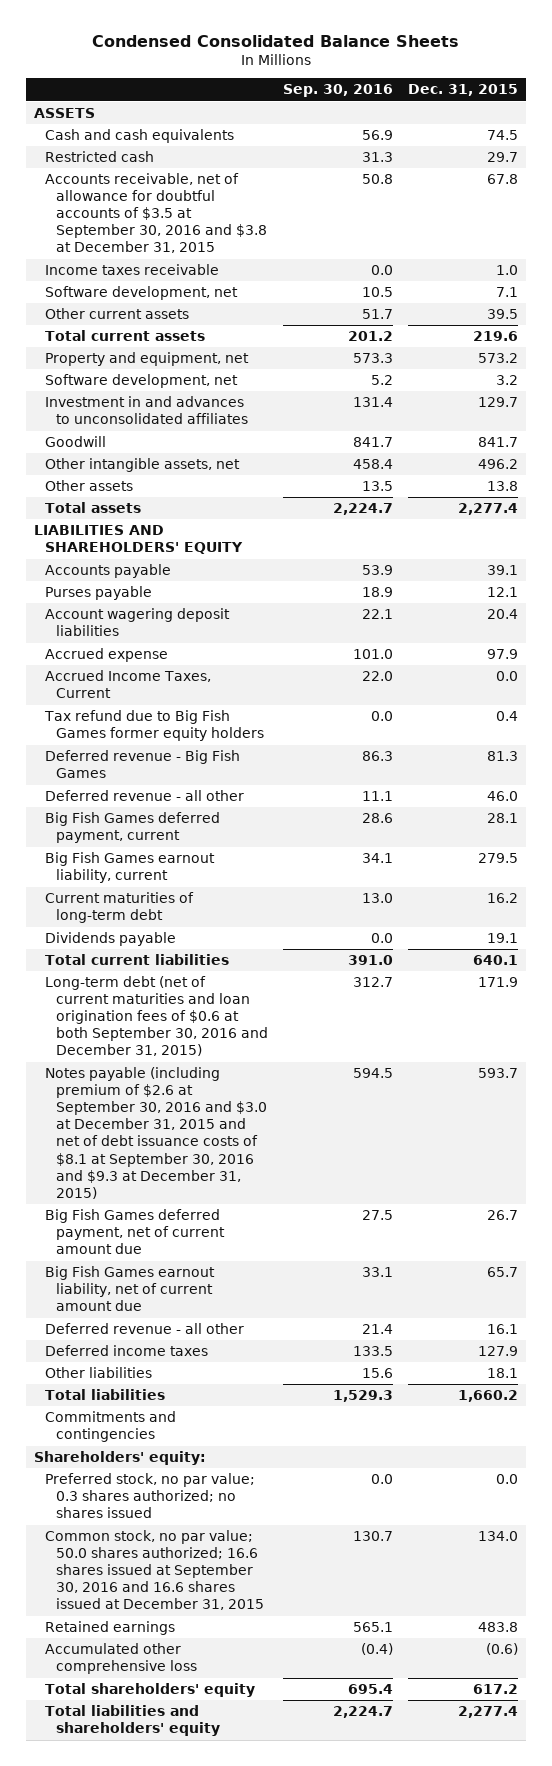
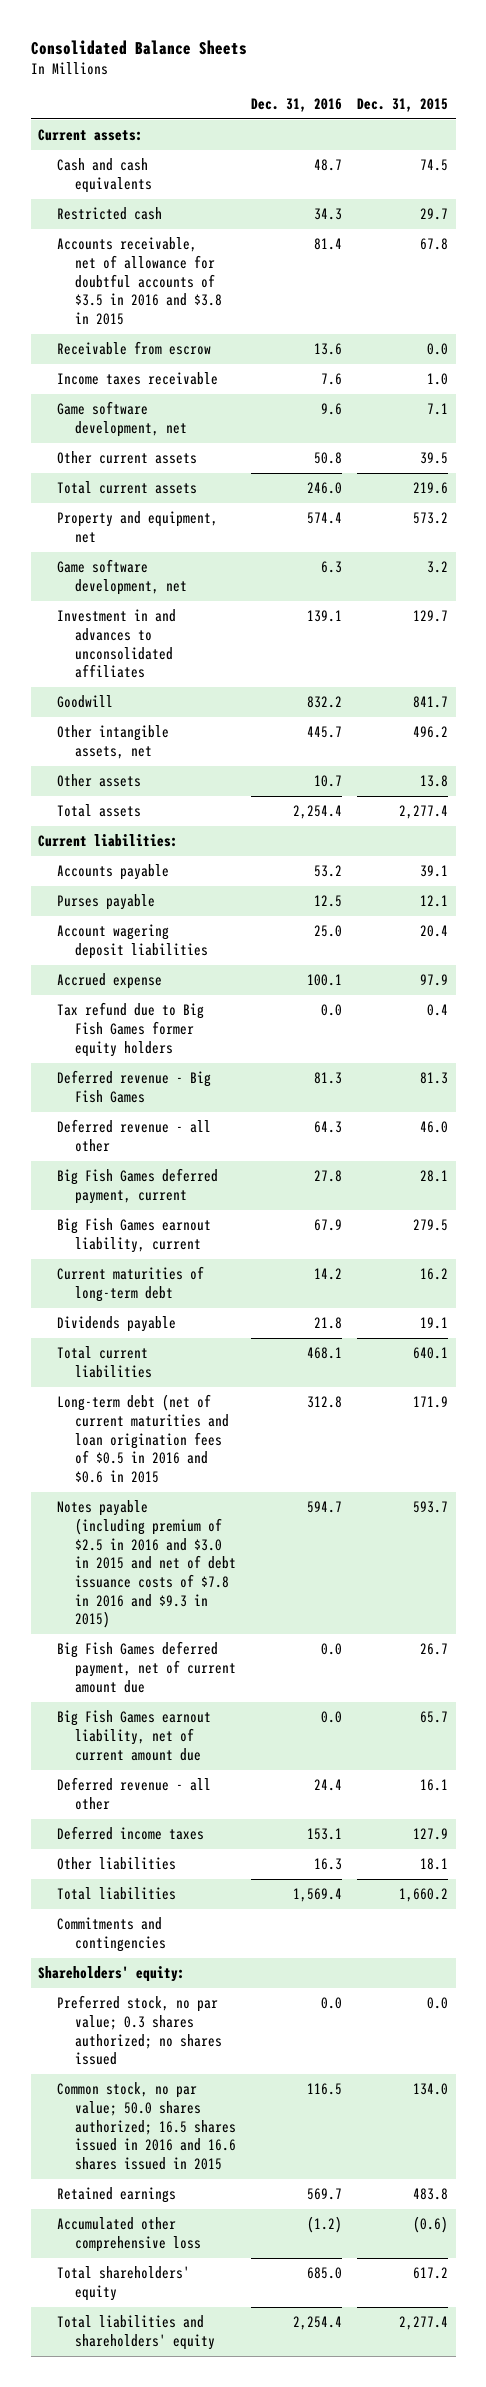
- Condensed Consolidated Balance Sheets
+ Consolidated Balance Sheets
- | Sep. 30, 2016 | Dec. 31, 2015
+ | Dec. 31, 2016 | Dec. 31, 2015
- ASSETS
+ Current assets:
- Accounts receivable, net of allowance for doubtful accounts of $3.5 at September 30, 2016 and $3.8 at December 31, 2015 | 50.8 | 67.8
+ Accounts receivable, net of allowance for doubtful accounts of $3.5 in 2016 and $3.8 in 2015 | 81.4 | 67.8
+ Receivable from escrow | 13.6 | 0.0
- Software development, net | 10.5 | 7.1
+ Game software development, net | 9.6 | 7.1
- Software development, net | 5.2 | 3.2
+ Game software development, net | 6.3 | 3.2
- LIABILITIES AND SHAREHOLDERS' EQUITY
+ Current liabilities:
- Accrued Income Taxes, Current | 22.0 | 0.0
- Long-term debt (net of current maturities and loan origination fees of $0.6 at both September 30, 2016 and December 31, 2015) | 312.7 | 171.9
- Notes payable (including premium of $2.6 at September 30, 2016 and $3.0 at December 31, 2015 and net of debt issuance costs of $8.1 at September 30, 2016 and $9.3 at December 31, 2015) | 594.5 | 593.7
+ Long-term debt (net of current maturities and loan origination fees of $0.5 in 2016 and $0.6 in 2015 | 312.8 | 171.9
+ Notes payable (including premium of $2.5 in 2016 and $3.0 in 2015 and net of debt issuance costs of $7.8 in 2016 and $9.3 in 2015) | 594.7 | 593.7
- Common stock, no par value; 50.0 shares authorized; 16.6 shares issued at September 30, 2016 and 16.6 shares issued at December 31, 2015 | 130.7 | 134.0
+ Common stock, no par value; 50.0 shares authorized; 16.5 shares issued in 2016 and 16.6 shares issued in 2015 | 116.5 | 134.0

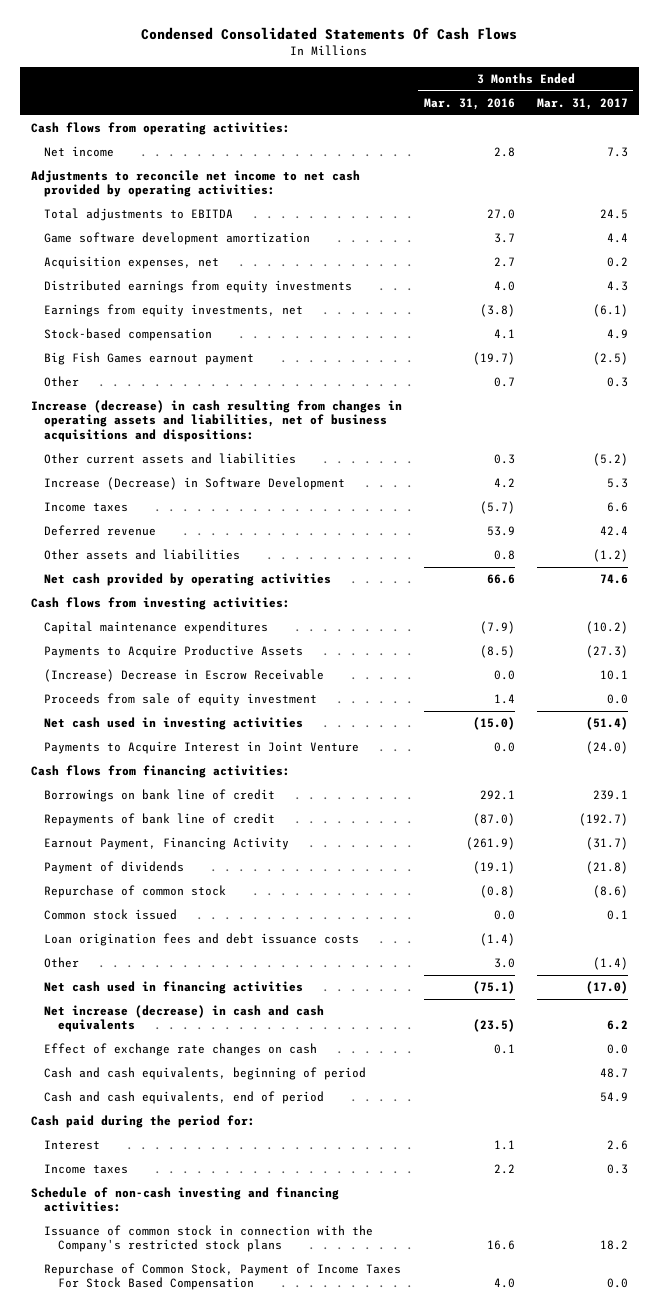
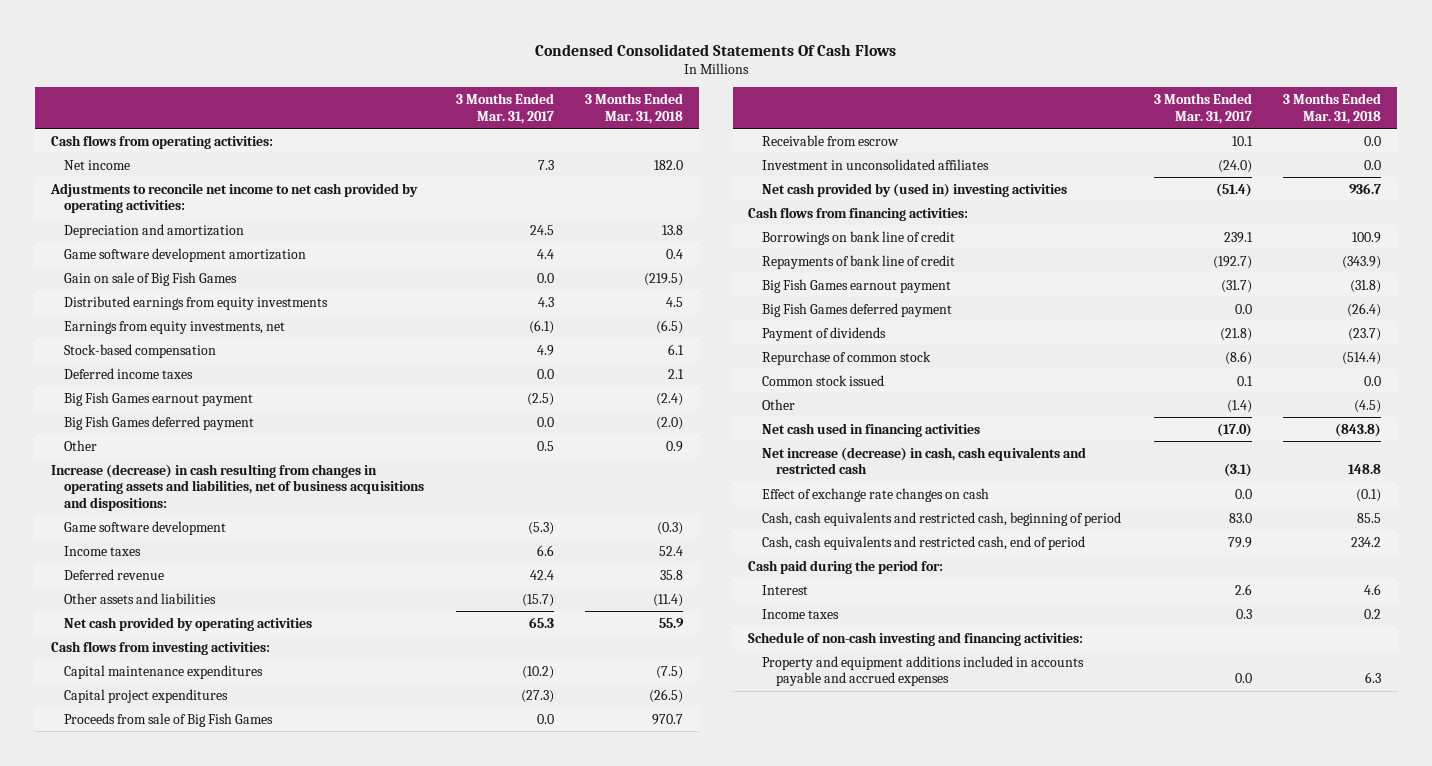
- | 3 Months Ended Mar. 31, 2016 | 3 Months Ended Mar. 31, 2017
+ | 3 Months Ended Mar. 31, 2017 | 3 Months Ended Mar. 31, 2018
- Total adjustments to EBITDA | 27.0 | 24.5
+ Depreciation and amortization | 24.5 | 13.8
- Acquisition expenses, net | 2.7 | 0.2
+ Gain on sale of Big Fish Games | 0.0 | (219.5)
+ Deferred income taxes | 0.0 | 2.1
- Other | 0.7 | 0.3
+ Big Fish Games deferred payment | 0.0 | (2.0)
+ Other | 0.5 | 0.9
- Other current assets and liabilities | 0.3 | (5.2)
- Increase (Decrease) in Software Development | 4.2 | 5.3
+ Game software development | (5.3) | (0.3)
- Other assets and liabilities | 0.8 | (1.2)
- Net cash provided by operating activities | 66.6 | 74.6
+ Other assets and liabilities | (15.7) | (11.4)
+ Net cash provided by operating activities | 65.3 | 55.9
- Payments to Acquire Productive Assets | (8.5) | (27.3)
- (Increase) Decrease in Escrow Receivable | 0.0 | 10.1
- Proceeds from sale of equity investment | 1.4 | 0.0
- Net cash used in investing activities | (15.0) | (51.4)
- Payments to Acquire Interest in Joint Venture | 0.0 | (24.0)
+ Capital project expenditures | (27.3) | (26.5)
+ Proceeds from sale of Big Fish Games | 0.0 | 970.7
+ Receivable from escrow | 10.1 | 0.0
+ Investment in unconsolidated affiliates | (24.0) | 0.0
+ Net cash provided by (used in) investing activities | (51.4) | 936.7
- Earnout Payment, Financing Activity | (261.9) | (31.7)
+ Big Fish Games earnout payment | (31.7) | (31.8)
+ Big Fish Games deferred payment | 0.0 | (26.4)
- Loan origination fees and debt issuance costs | (1.4) |
- Net increase (decrease) in cash and cash equivalents | (23.5) | 6.2
+ Net increase (decrease) in cash, cash equivalents and restricted cash | (3.1) | 148.8
- Cash and cash equivalents, beginning of period | | 48.7
- Cash and cash equivalents, end of period | | 54.9
+ Cash, cash equivalents and restricted cash, beginning of period | 83.0 | 85.5
+ Cash, cash equivalents and restricted cash, end of period | 79.9 | 234.2
- Issuance of common stock in connection with the Company's restricted stock plans | 16.6 | 18.2
- Repurchase of Common Stock, Payment of Income Taxes For Stock Based Compensation | 4.0 | 0.0
+ Property and equipment additions included in accounts payable and accrued expenses | 0.0 | 6.3

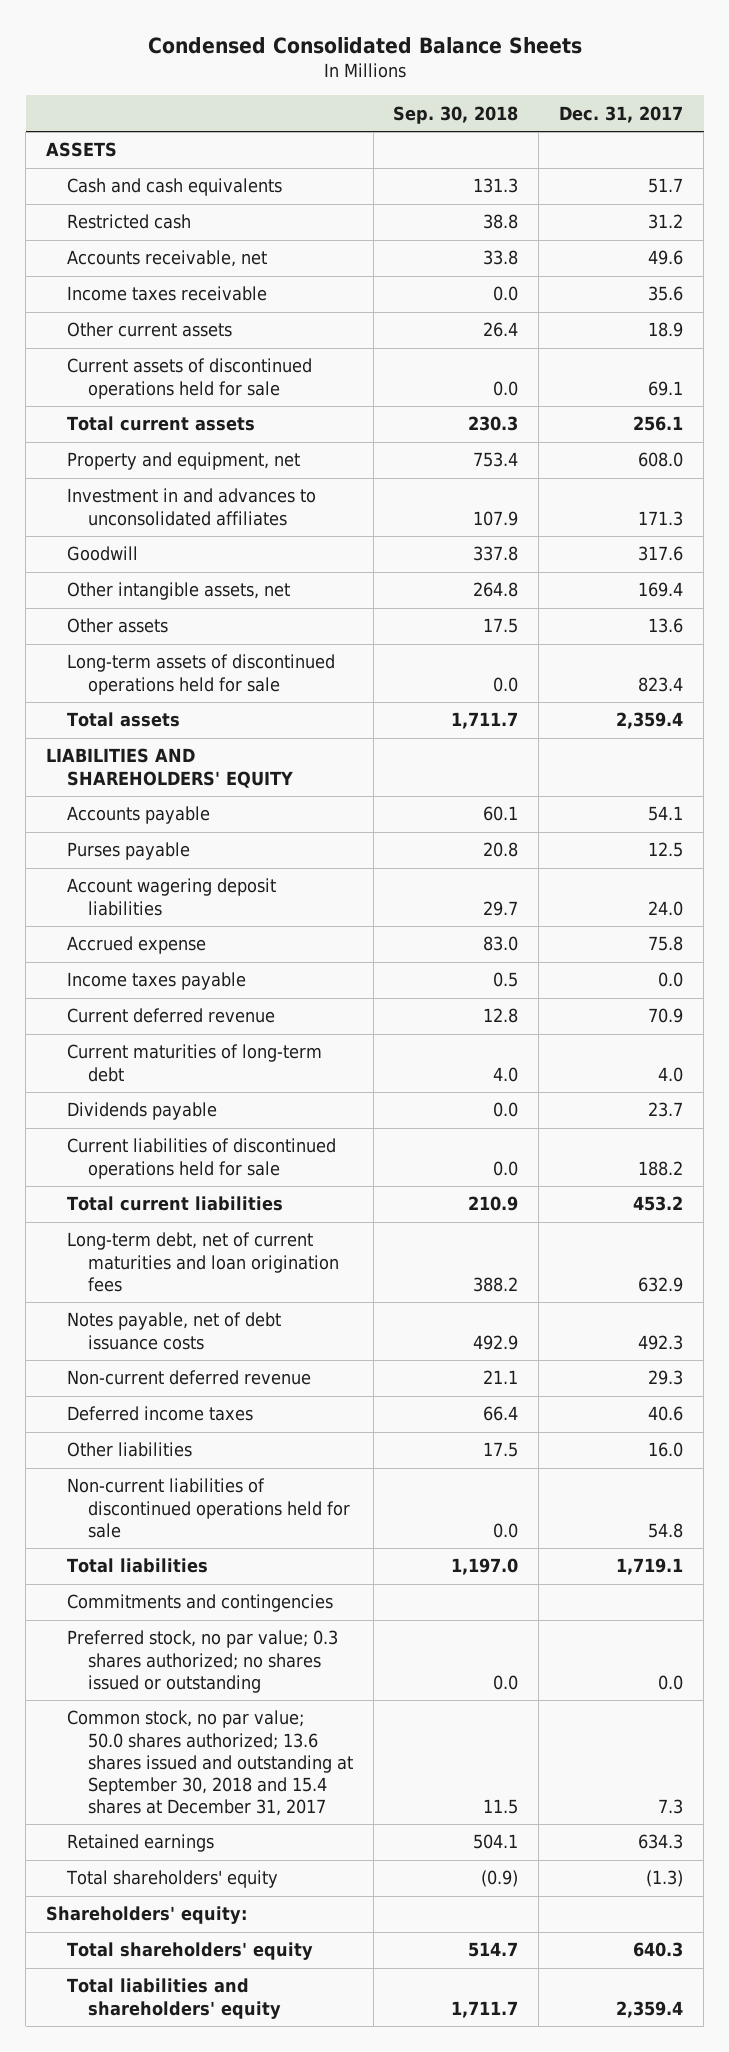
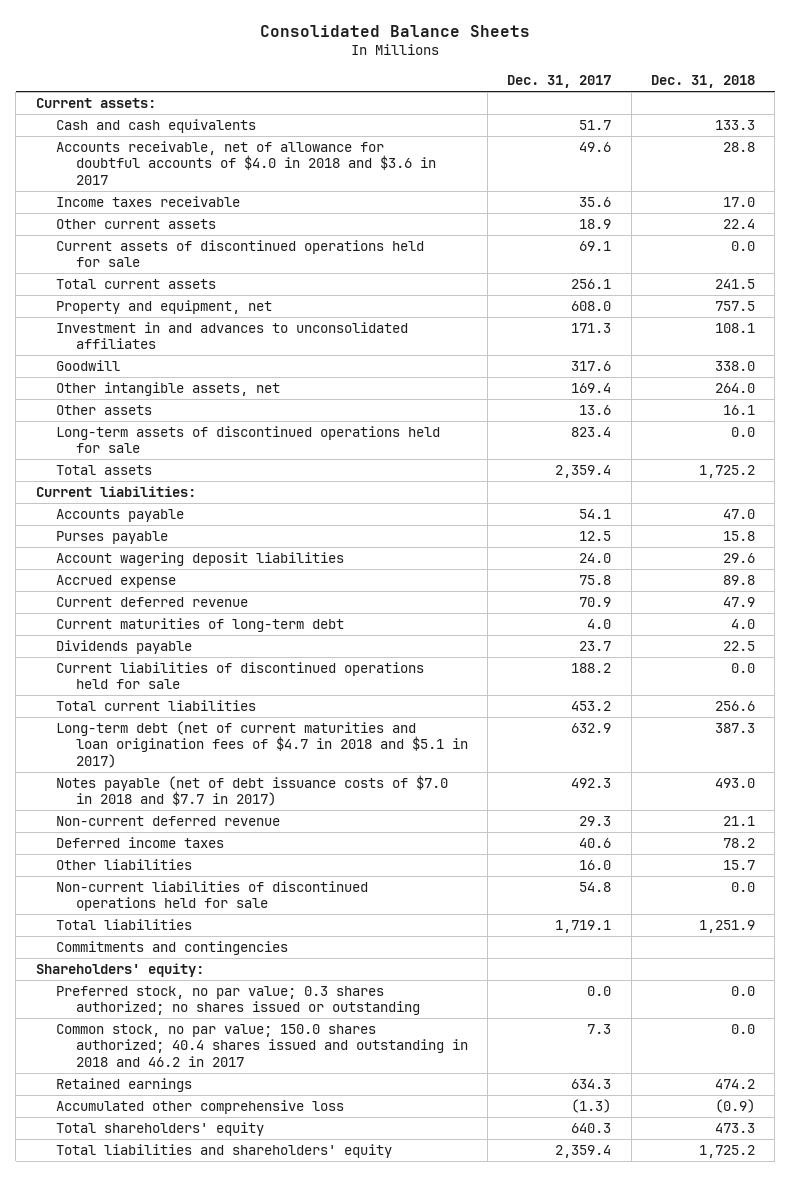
- Condensed Consolidated Balance Sheets
+ Consolidated Balance Sheets
- | Sep. 30, 2018 | Dec. 31, 2017
+ | Dec. 31, 2017 | Dec. 31, 2018
- ASSETS
+ Current assets:
- Restricted cash | 38.8 | 31.2
- Accounts receivable, net | 33.8 | 49.6
+ Accounts receivable, net of allowance for doubtful accounts of $4.0 in 2018 and $3.6 in 2017 | 49.6 | 28.8
- LIABILITIES AND SHAREHOLDERS' EQUITY
+ Current liabilities:
- Income taxes payable | 0.5 | 0.0
- Long-term debt, net of current maturities and loan origination fees | 388.2 | 632.9
- Notes payable, net of debt issuance costs | 492.9 | 492.3
+ Long-term debt (net of current maturities and loan origination fees of $4.7 in 2018 and $5.1 in 2017) | 632.9 | 387.3
+ Notes payable (net of debt issuance costs of $7.0 in 2018 and $7.7 in 2017) | 492.3 | 493.0
moved up: Shareholders' equity:
- Common stock, no par value; 50.0 shares authorized; 13.6 shares issued and outstanding at September 30, 2018 and 15.4 shares at December 31, 2017 | 11.5 | 7.3
+ Common stock, no par value; 150.0 shares authorized; 40.4 shares issued and outstanding in 2018 and 46.2 in 2017 | 7.3 | 0.0
- Total shareholders' equity | (0.9) | (1.3)
+ Accumulated other comprehensive loss | (1.3) | (0.9)

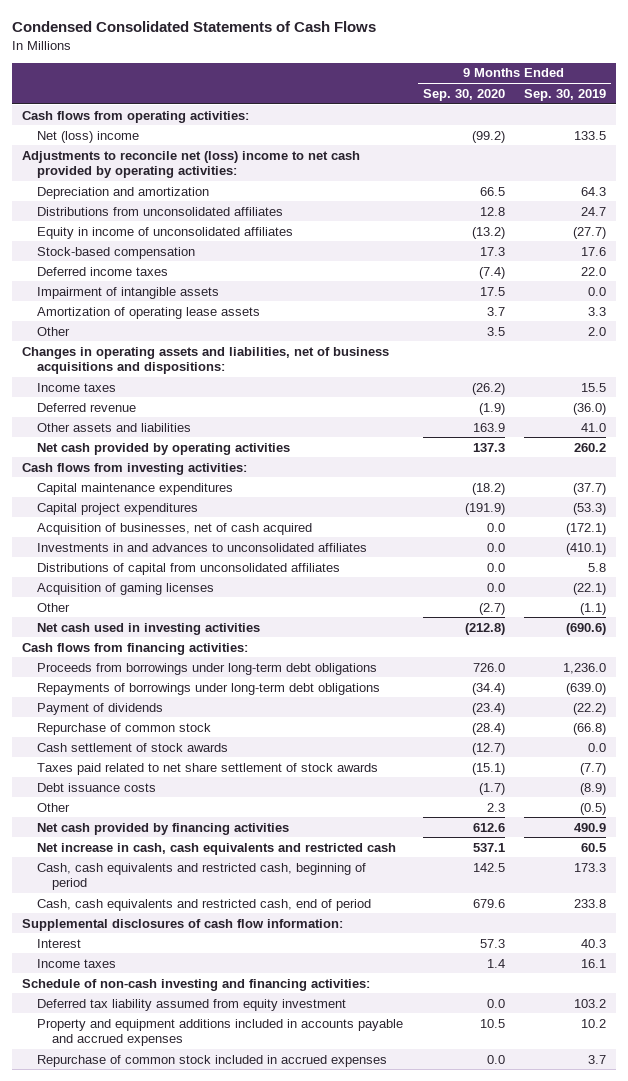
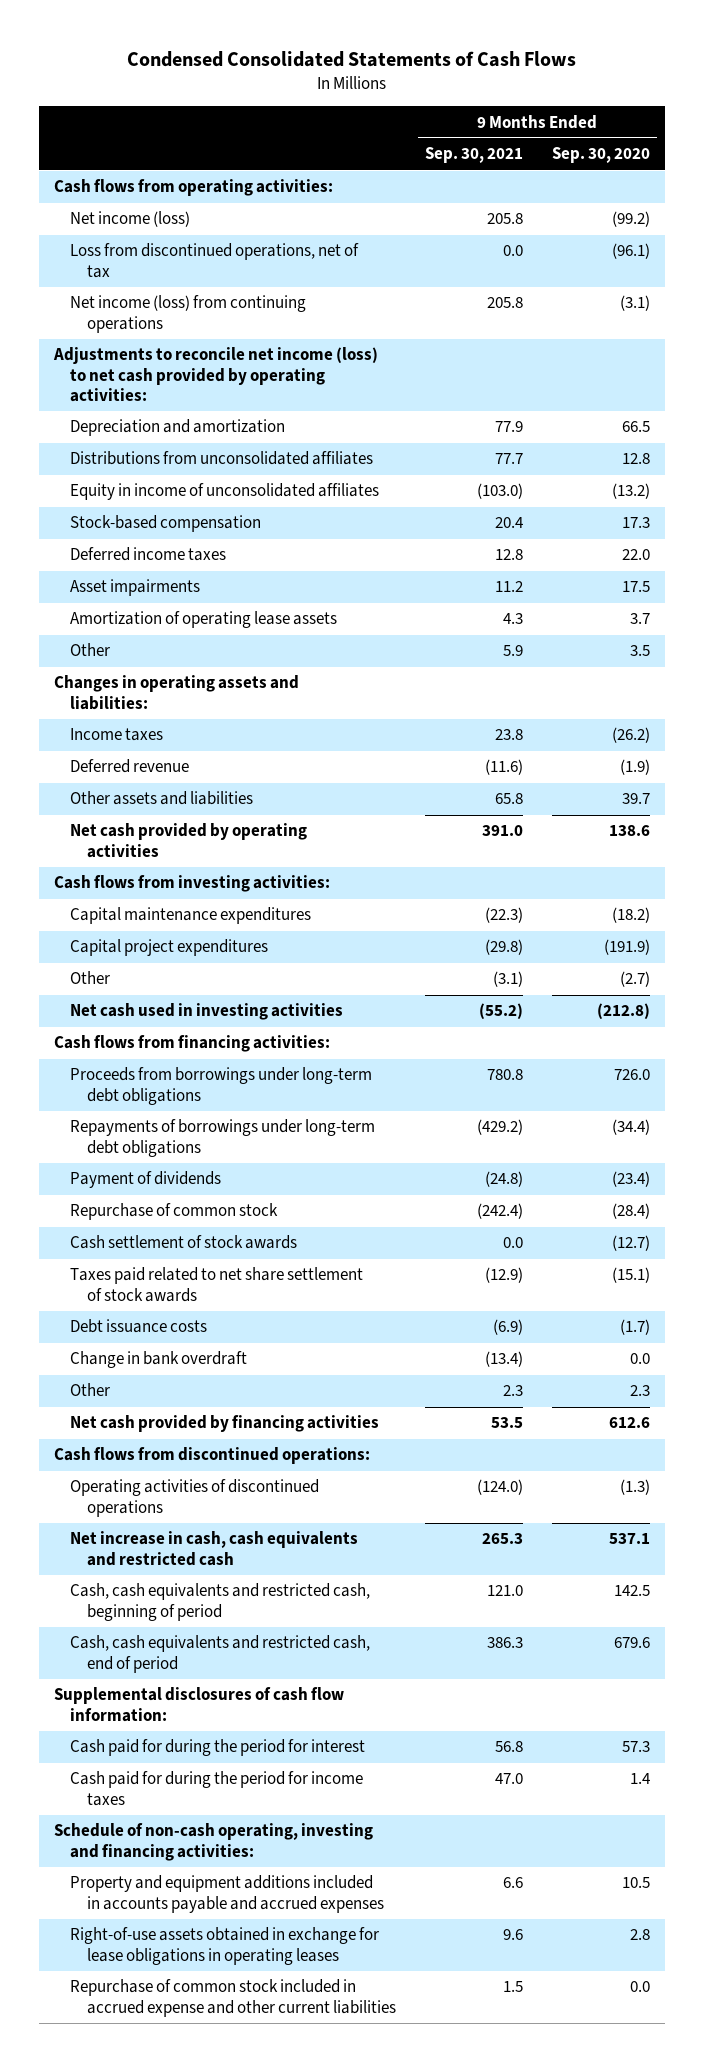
- | 9 Months Ended Sep. 30, 2020 | 9 Months Ended Sep. 30, 2019
+ | 9 Months Ended Sep. 30, 2021 | 9 Months Ended Sep. 30, 2020
- Net (loss) income | (99.2) | 133.5
- Adjustments to reconcile net (loss) income to net cash provided by operating activities:
+ Net income (loss) | 205.8 | (99.2)
+ Loss from discontinued operations, net of tax | 0.0 | (96.1)
+ Net income (loss) from continuing operations | 205.8 | (3.1)
+ Adjustments to reconcile net income (loss) to net cash provided by operating activities:
- Deferred income taxes | (7.4) | 22.0
- Impairment of intangible assets | 17.5 | 0.0
+ Deferred income taxes | 12.8 | 22.0
+ Asset impairments | 11.2 | 17.5
- Changes in operating assets and liabilities, net of business acquisitions and dispositions:
+ Changes in operating assets and liabilities:
- Other assets and liabilities | 163.9 | 41.0
- Net cash provided by operating activities | 137.3 | 260.2
+ Other assets and liabilities | 65.8 | 39.7
+ Net cash provided by operating activities | 391.0 | 138.6
- Acquisition of businesses, net of cash acquired | 0.0 | (172.1)
- Investments in and advances to unconsolidated affiliates | 0.0 | (410.1)
- Distributions of capital from unconsolidated affiliates | 0.0 | 5.8
- Acquisition of gaming licenses | 0.0 | (22.1)
+ Change in bank overdraft | (13.4) | 0.0
+ Cash flows from discontinued operations:
+ Operating activities of discontinued operations | (124.0) | (1.3)
- Interest | 57.3 | 40.3
- Income taxes | 1.4 | 16.1
- Schedule of non-cash investing and financing activities:
- Deferred tax liability assumed from equity investment | 0.0 | 103.2
+ Cash paid for during the period for interest | 56.8 | 57.3
+ Cash paid for during the period for income taxes | 47.0 | 1.4
+ Schedule of non-cash operating, investing and financing activities:
- Repurchase of common stock included in accrued expenses | 0.0 | 3.7
+ Right-of-use assets obtained in exchange for lease obligations in operating leases | 9.6 | 2.8
+ Repurchase of common stock included in accrued expense and other current liabilities | 1.5 | 0.0

